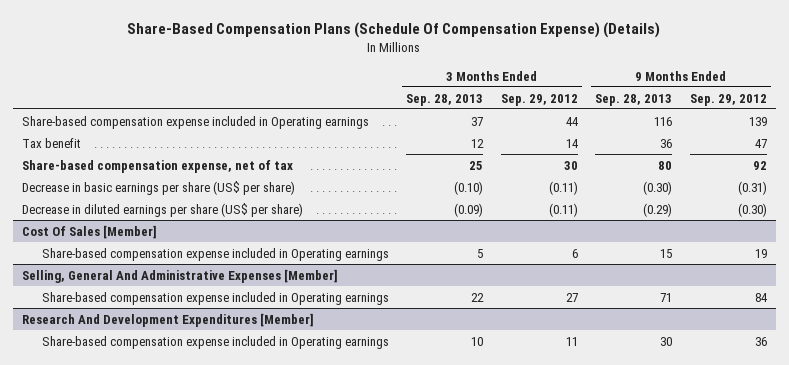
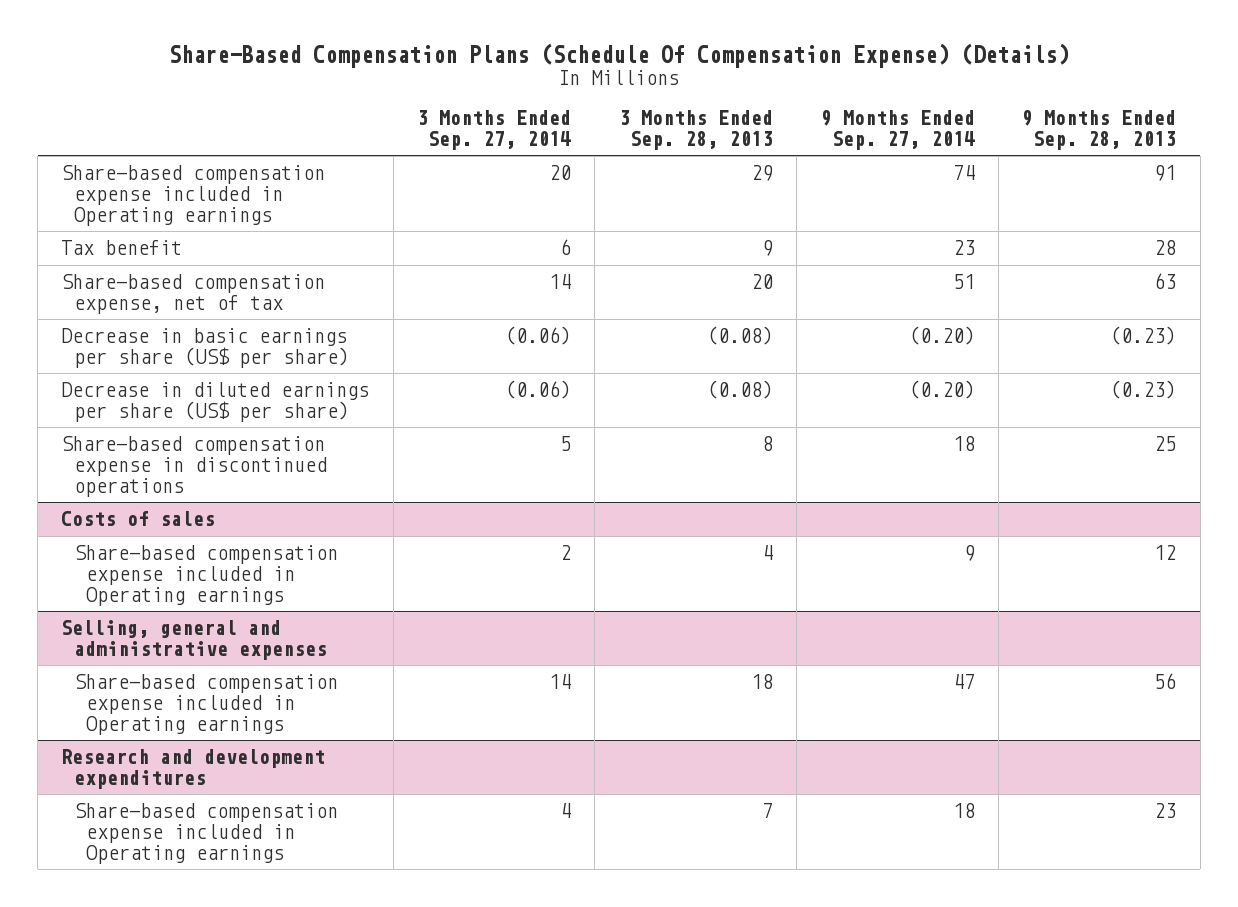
- | 3 Months Ended Sep. 28, 2013 | 3 Months Ended Sep. 29, 2012 | 9 Months Ended Sep. 28, 2013 | 9 Months Ended Sep. 29, 2012
+ | 3 Months Ended Sep. 27, 2014 | 3 Months Ended Sep. 28, 2013 | 9 Months Ended Sep. 27, 2014 | 9 Months Ended Sep. 28, 2013
- Share-based compensation expense included in Operating earnings | 37 | 44 | 116 | 139
- Tax benefit | 12 | 14 | 36 | 47
- Share-based compensation expense, net of tax | 25 | 30 | 80 | 92
- Decrease in basic earnings per share (US$ per share) | (0.10) | (0.11) | (0.30) | (0.31)
- Decrease in diluted earnings per share (US$ per share) | (0.09) | (0.11) | (0.29) | (0.30)
- Cost Of Sales [Member]
- Share-based compensation expense included in Operating earnings | 5 | 6 | 15 | 19
- Selling, General And Administrative Expenses [Member]
- Share-based compensation expense included in Operating earnings | 22 | 27 | 71 | 84
- Research And Development Expenditures [Member]
- Share-based compensation expense included in Operating earnings | 10 | 11 | 30 | 36
+ Share-based compensation expense included in Operating earnings | 20 | 29 | 74 | 91
+ Tax benefit | 6 | 9 | 23 | 28
+ Share-based compensation expense, net of tax | 14 | 20 | 51 | 63
+ Decrease in basic earnings per share (US$ per share) | (0.06) | (0.08) | (0.20) | (0.23)
+ Decrease in diluted earnings per share (US$ per share) | (0.06) | (0.08) | (0.20) | (0.23)
+ Share-based compensation expense in discontinued operations | 5 | 8 | 18 | 25
+ Costs of sales
+ Share-based compensation expense included in Operating earnings | 2 | 4 | 9 | 12
+ Selling, general and administrative expenses
+ Share-based compensation expense included in Operating earnings | 14 | 18 | 47 | 56
+ Research and development expenditures
+ Share-based compensation expense included in Operating earnings | 4 | 7 | 18 | 23

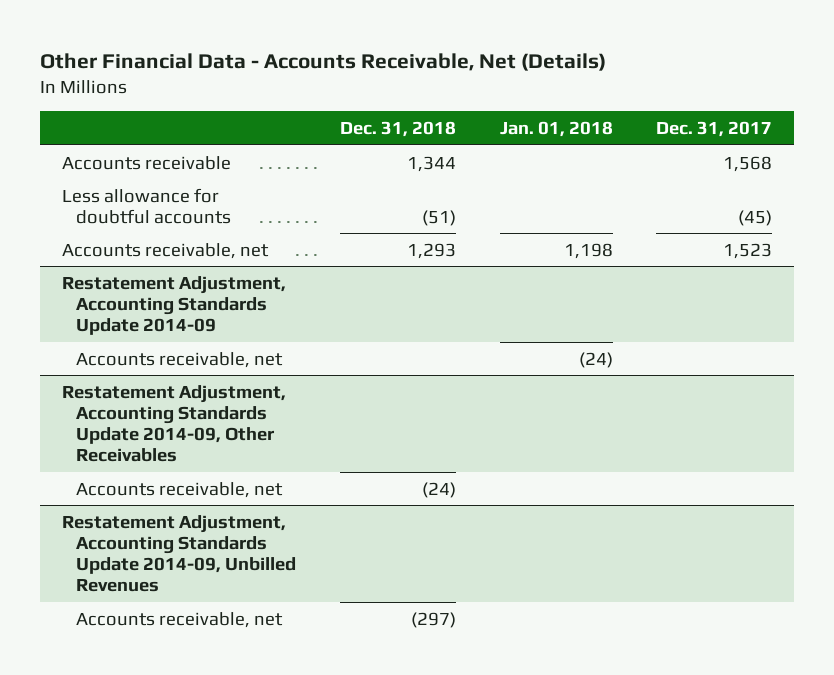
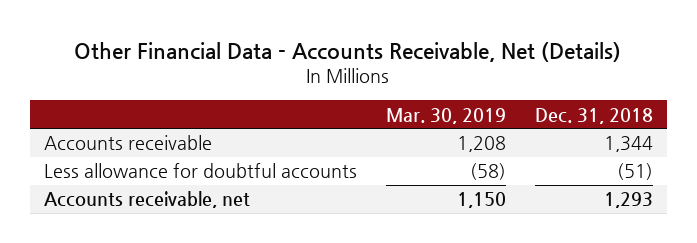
- | Dec. 31, 2018 | Jan. 01, 2018 | Dec. 31, 2017
+ | Mar. 30, 2019 | Dec. 31, 2018
- Restatement Adjustment, Accounting Standards Update 2014-09
- Accounts receivable, net | | (24) |
- Restatement Adjustment, Accounting Standards Update 2014-09, Other Receivables
- Accounts receivable, net | (24) | |
- Restatement Adjustment, Accounting Standards Update 2014-09, Unbilled Revenues
- Accounts receivable, net | (297) | |

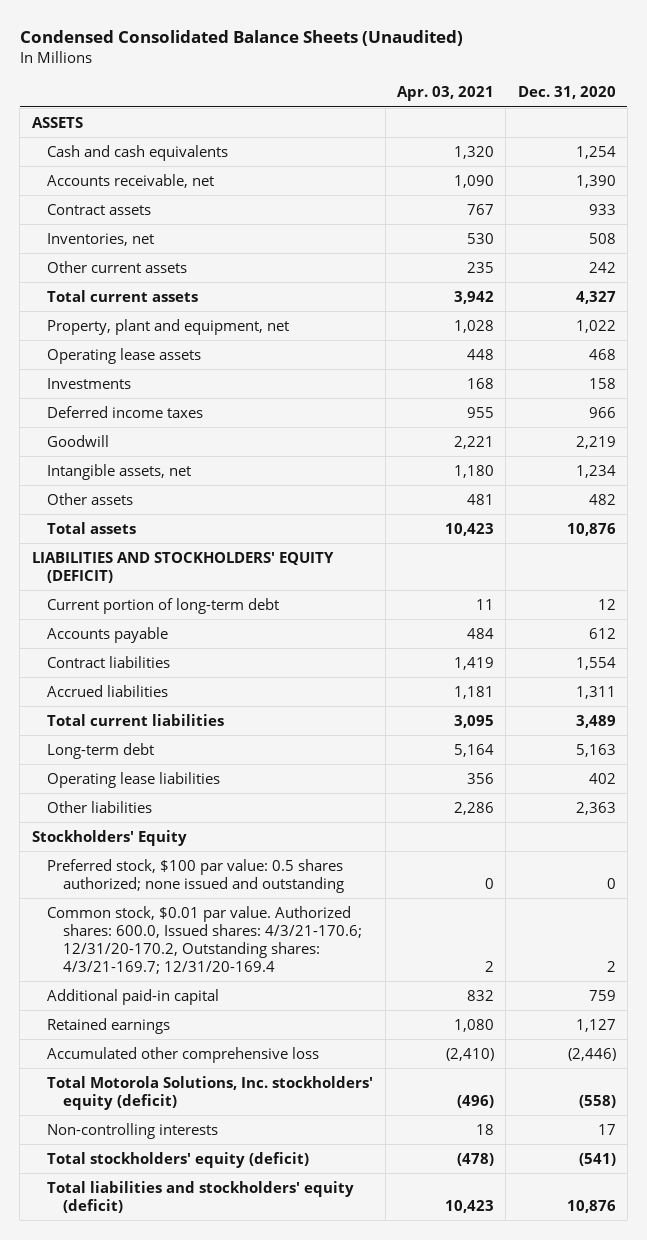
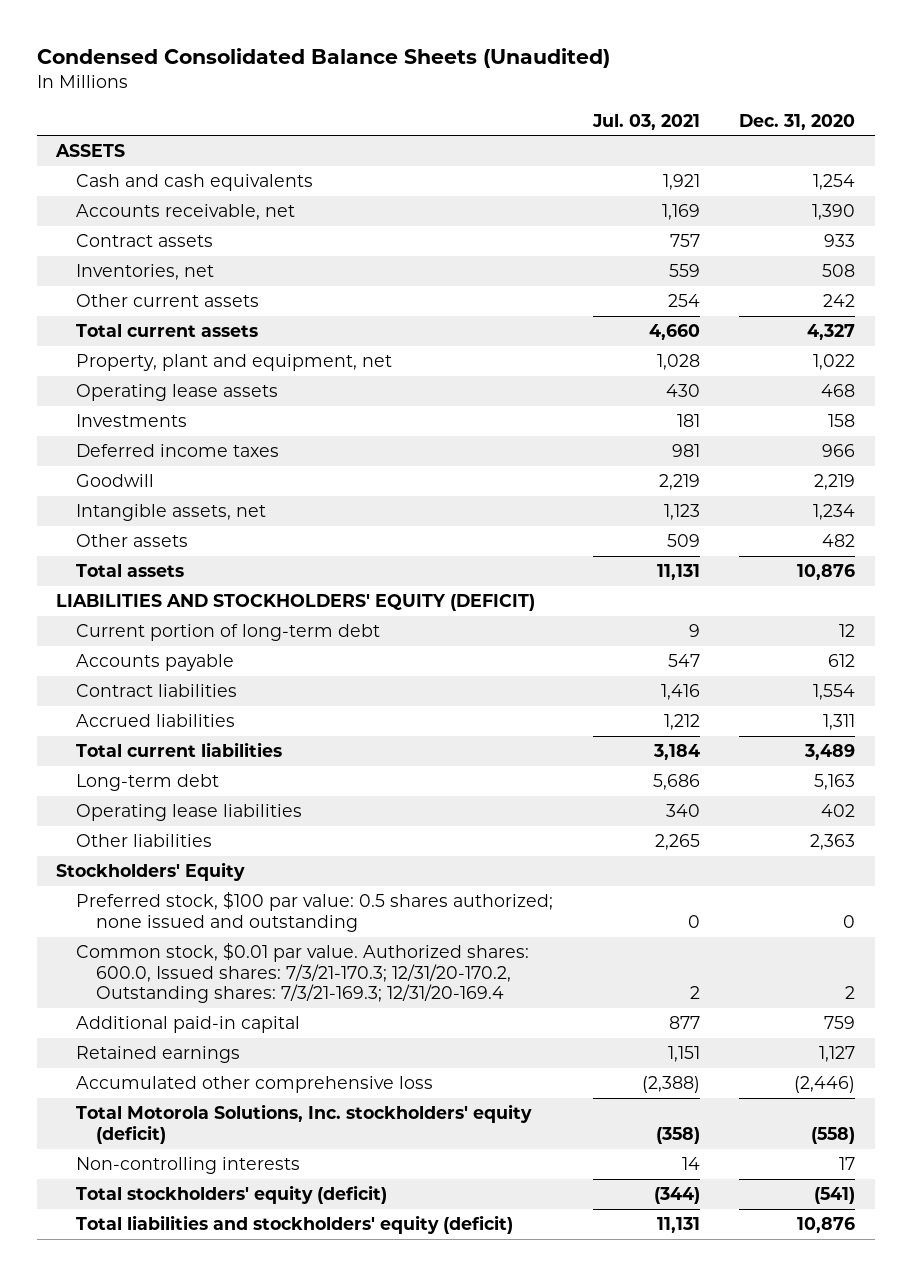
- | Apr. 03, 2021 | Dec. 31, 2020
+ | Jul. 03, 2021 | Dec. 31, 2020
- Common stock, $0.01 par value. Authorized shares: 600.0, Issued shares: 4/3/21-170.6; 12/31/20-170.2, Outstanding shares: 4/3/21-169.7; 12/31/20-169.4 | 2 | 2
+ Common stock, $0.01 par value. Authorized shares: 600.0, Issued shares: 7/3/21-170.3; 12/31/20-170.2, Outstanding shares: 7/3/21-169.3; 12/31/20-169.4 | 2 | 2

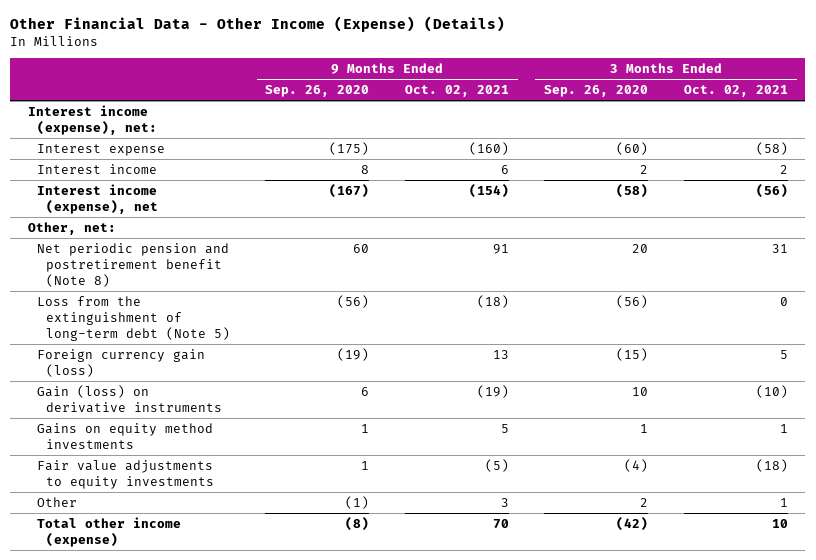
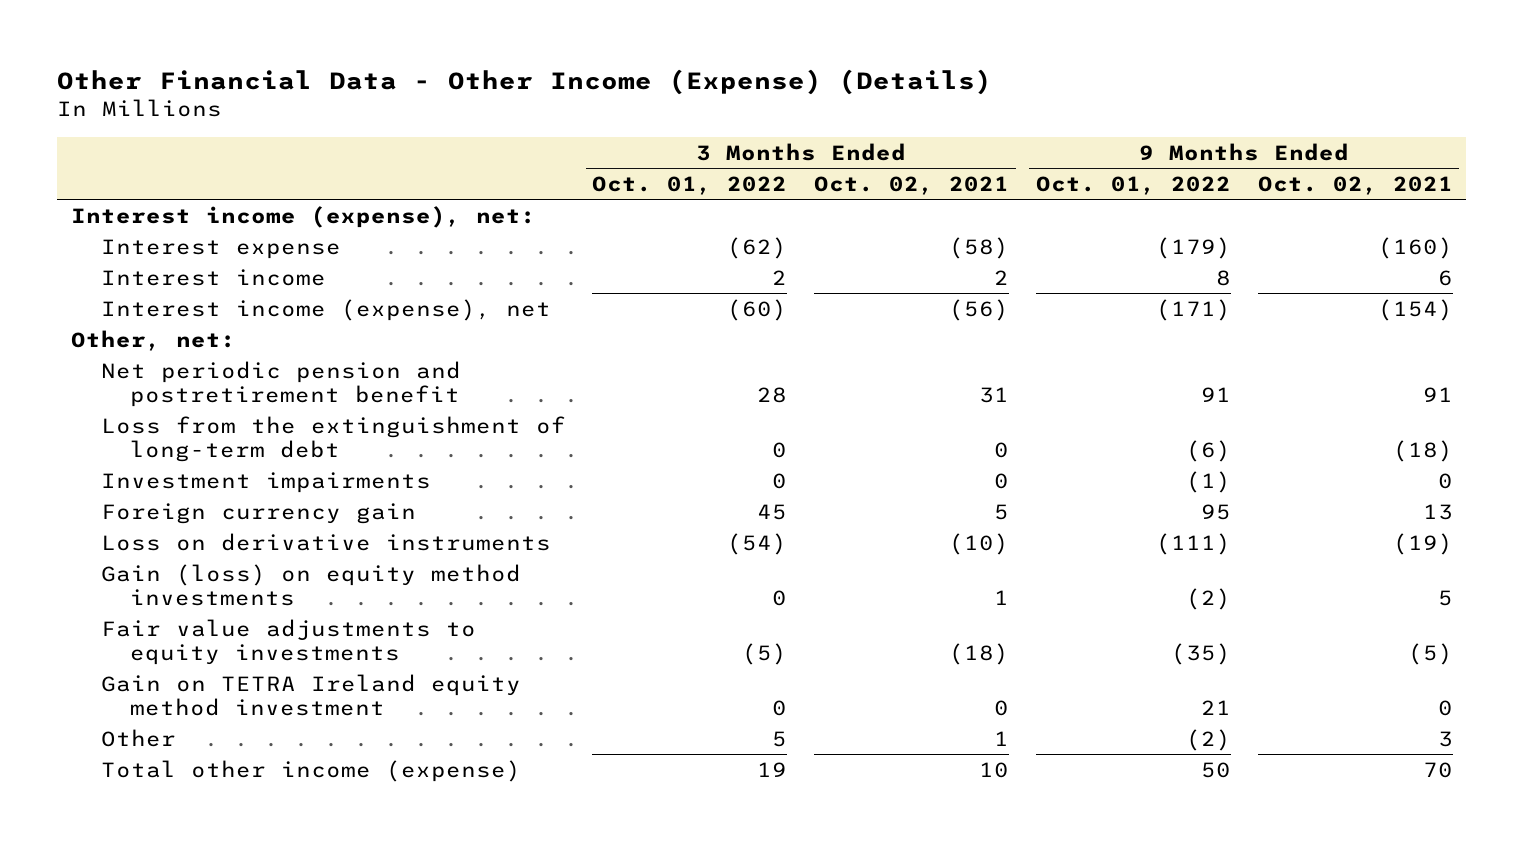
- | 9 Months Ended Sep. 26, 2020 | 9 Months Ended Oct. 02, 2021 | 3 Months Ended Sep. 26, 2020 | 3 Months Ended Oct. 02, 2021
+ | 3 Months Ended Oct. 01, 2022 | 3 Months Ended Oct. 02, 2021 | 9 Months Ended Oct. 01, 2022 | 9 Months Ended Oct. 02, 2021
- Net periodic pension and postretirement benefit (Note 8) | 60 | 91 | 20 | 31
- Loss from the extinguishment of long-term debt (Note 5) | (56) | (18) | (56) | 0
- Foreign currency gain (loss) | (19) | 13 | (15) | 5
- Gain (loss) on derivative instruments | 6 | (19) | 10 | (10)
- Gains on equity method investments | 1 | 5 | 1 | 1
+ Net periodic pension and postretirement benefit | 28 | 31 | 91 | 91
+ Loss from the extinguishment of long-term debt | 0 | 0 | (6) | (18)
+ Investment impairments | 0 | 0 | (1) | 0
+ Foreign currency gain | 45 | 5 | 95 | 13
+ Loss on derivative instruments | (54) | (10) | (111) | (19)
+ Gain (loss) on equity method investments | 0 | 1 | (2) | 5
+ Gain on TETRA Ireland equity method investment | 0 | 0 | 21 | 0

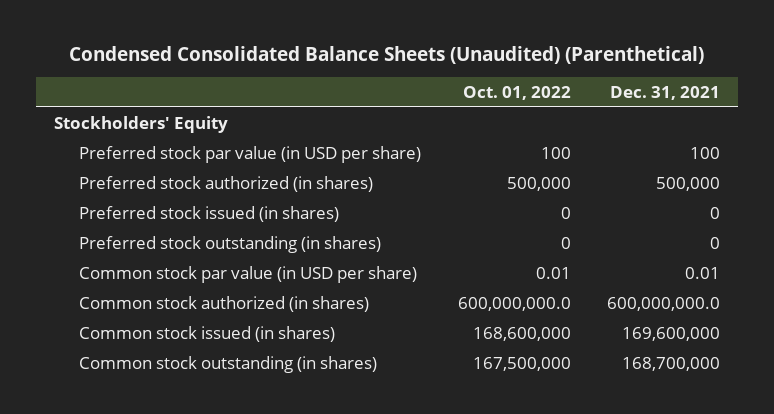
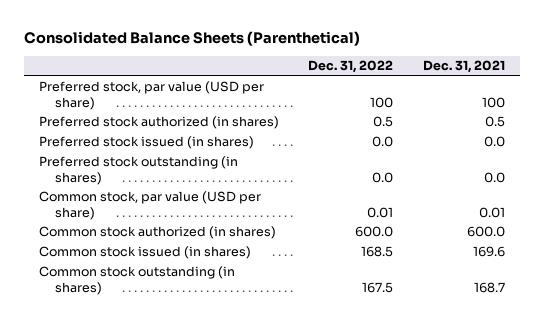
- Condensed Consolidated Balance Sheets (Unaudited) (Parenthetical)
+ Consolidated Balance Sheets (Parenthetical)
- | Oct. 01, 2022 | Dec. 31, 2021
+ | Dec. 31, 2022 | Dec. 31, 2021
- Stockholders' Equity
- Preferred stock par value (in USD per share) | 100 | 100
- Preferred stock authorized (in shares) | 500,000 | 500,000
- Preferred stock issued (in shares) | 0 | 0
- Preferred stock outstanding (in shares) | 0 | 0
- Common stock par value (in USD per share) | 0.01 | 0.01
- Common stock authorized (in shares) | 600,000,000.0 | 600,000,000.0
- Common stock issued (in shares) | 168,600,000 | 169,600,000
- Common stock outstanding (in shares) | 167,500,000 | 168,700,000
+ Preferred stock, par value (USD per share) | 100 | 100
+ Preferred stock authorized (in shares) | 0.5 | 0.5
+ Preferred stock issued (in shares) | 0.0 | 0.0
+ Preferred stock outstanding (in shares) | 0.0 | 0.0
+ Common stock, par value (USD per share) | 0.01 | 0.01
+ Common stock authorized (in shares) | 600.0 | 600.0
+ Common stock issued (in shares) | 168.5 | 169.6
+ Common stock outstanding (in shares) | 167.5 | 168.7

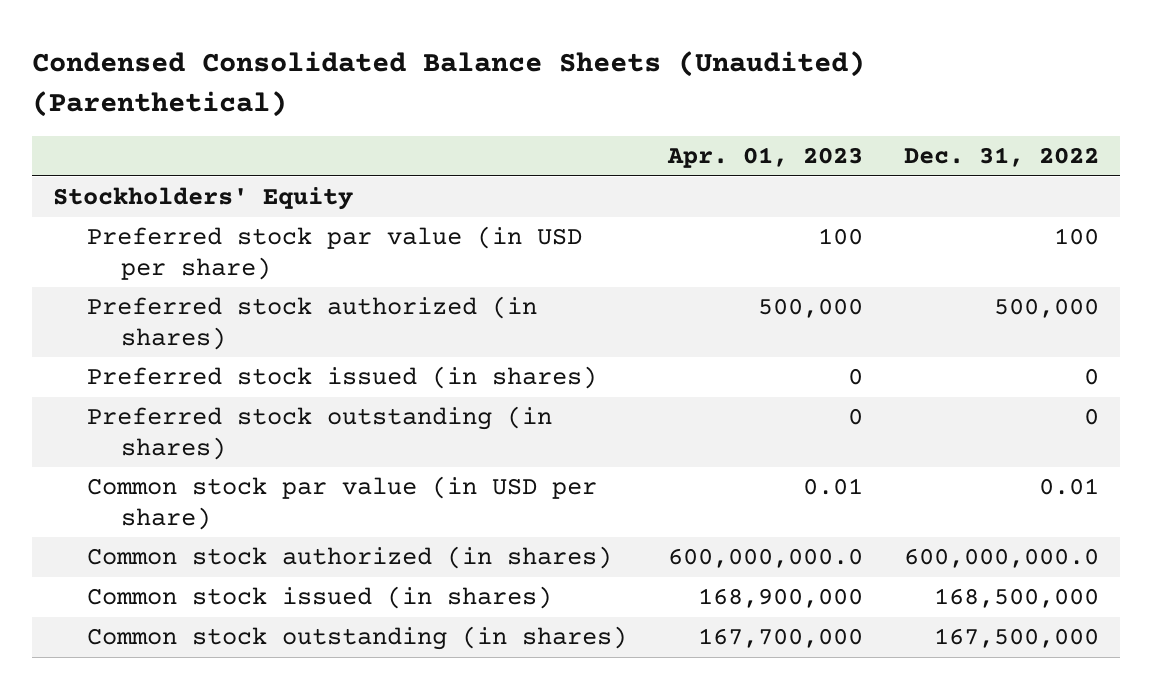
- Consolidated Balance Sheets (Parenthetical)
+ Condensed Consolidated Balance Sheets (Unaudited) (Parenthetical)
- | Dec. 31, 2022 | Dec. 31, 2021
+ | Apr. 01, 2023 | Dec. 31, 2022
- Preferred stock, par value (USD per share) | 100 | 100
- Preferred stock authorized (in shares) | 0.5 | 0.5
- Preferred stock issued (in shares) | 0.0 | 0.0
- Preferred stock outstanding (in shares) | 0.0 | 0.0
- Common stock, par value (USD per share) | 0.01 | 0.01
- Common stock authorized (in shares) | 600.0 | 600.0
- Common stock issued (in shares) | 168.5 | 169.6
- Common stock outstanding (in shares) | 167.5 | 168.7
+ Stockholders' Equity
+ Preferred stock par value (in USD per share) | 100 | 100
+ Preferred stock authorized (in shares) | 500,000 | 500,000
+ Preferred stock issued (in shares) | 0 | 0
+ Preferred stock outstanding (in shares) | 0 | 0
+ Common stock par value (in USD per share) | 0.01 | 0.01
+ Common stock authorized (in shares) | 600,000,000.0 | 600,000,000.0
+ Common stock issued (in shares) | 168,900,000 | 168,500,000
+ Common stock outstanding (in shares) | 167,700,000 | 167,500,000

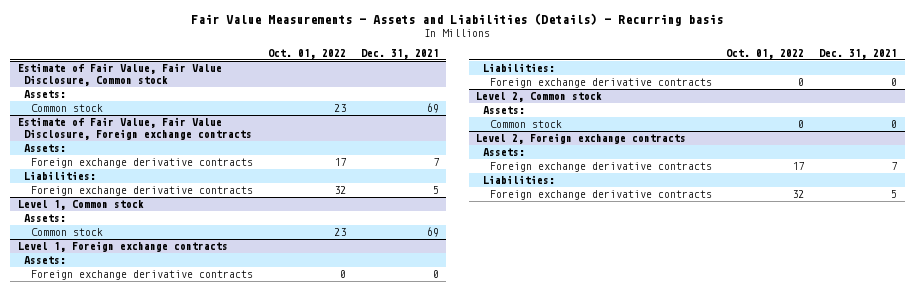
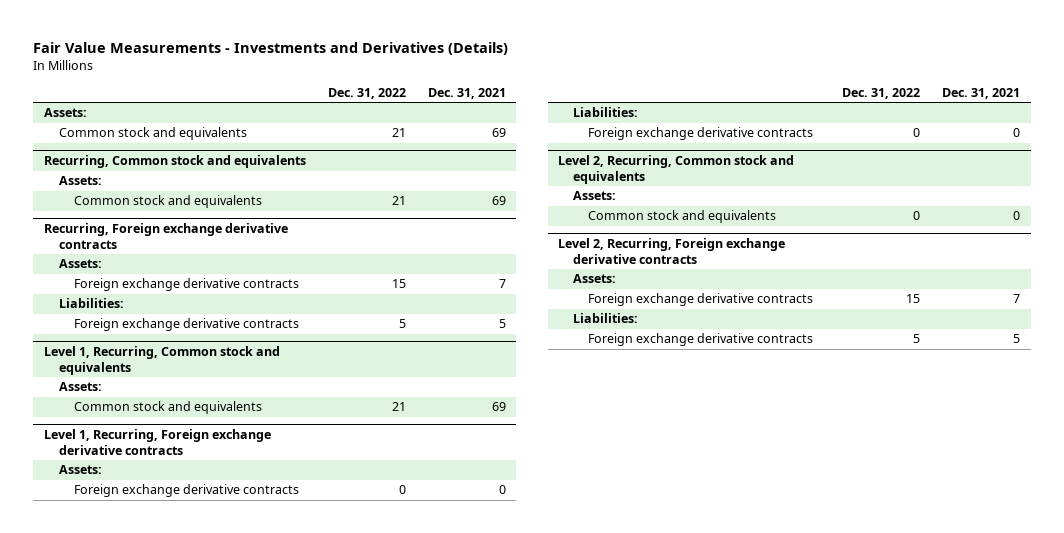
- Fair Value Measurements - Assets and Liabilities (Details) - Recurring basis
+ Fair Value Measurements - Investments and Derivatives (Details)
- | Oct. 01, 2022 | Dec. 31, 2021
+ | Dec. 31, 2022 | Dec. 31, 2021
- Estimate of Fair Value, Fair Value Disclosure, Common stock
- Common stock | 23 | 69
- Estimate of Fair Value, Fair Value Disclosure, Foreign exchange contracts
+ Common stock and equivalents | 21 | 69
+ Recurring, Common stock and equivalents
+ Common stock and equivalents | 21 | 69
+ Recurring, Foreign exchange derivative contracts
+ Assets:
- Level 1, Common stock
+ Level 1, Recurring, Common stock and equivalents
- Common stock | 23 | 69
- Level 1, Foreign exchange contracts
+ Common stock and equivalents | 21 | 69
+ Level 1, Recurring, Foreign exchange derivative contracts
- Level 2, Common stock
+ Level 2, Recurring, Common stock and equivalents
- Common stock | 0 | 0
- Level 2, Foreign exchange contracts
+ Common stock and equivalents | 0 | 0
+ Level 2, Recurring, Foreign exchange derivative contracts

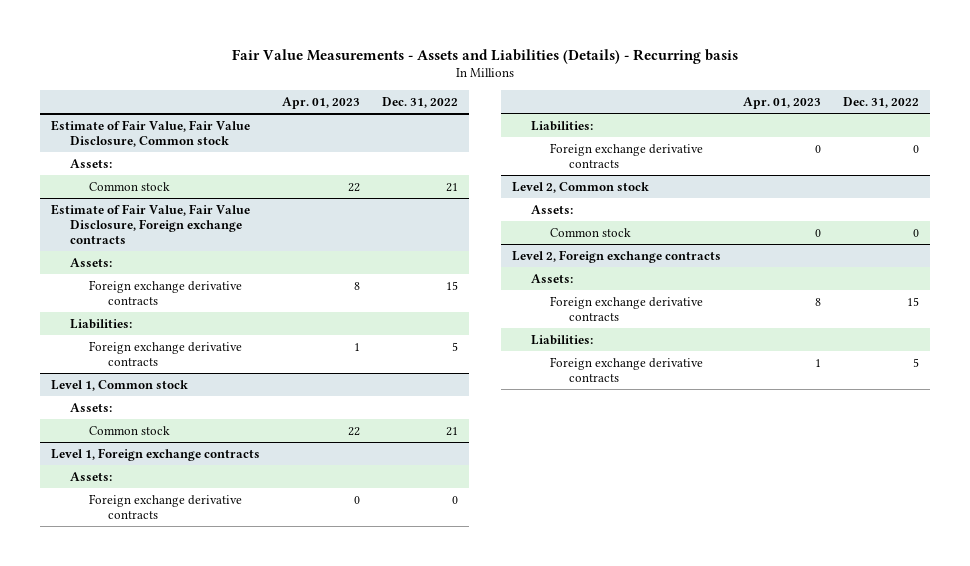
- Fair Value Measurements - Investments and Derivatives (Details)
+ Fair Value Measurements - Assets and Liabilities (Details) - Recurring basis
- | Dec. 31, 2022 | Dec. 31, 2021
+ | Apr. 01, 2023 | Dec. 31, 2022
- Assets:
- Common stock and equivalents | 21 | 69
- Recurring, Common stock and equivalents
+ Estimate of Fair Value, Fair Value Disclosure, Common stock
- Common stock and equivalents | 21 | 69
- Recurring, Foreign exchange derivative contracts
+ Common stock | 22 | 21
+ Estimate of Fair Value, Fair Value Disclosure, Foreign exchange contracts
- Level 1, Recurring, Common stock and equivalents
+ Level 1, Common stock
- Common stock and equivalents | 21 | 69
- Level 1, Recurring, Foreign exchange derivative contracts
+ Common stock | 22 | 21
+ Level 1, Foreign exchange contracts
- Level 2, Recurring, Common stock and equivalents
+ Level 2, Common stock
- Common stock and equivalents | 0 | 0
- Level 2, Recurring, Foreign exchange derivative contracts
+ Common stock | 0 | 0
+ Level 2, Foreign exchange contracts

